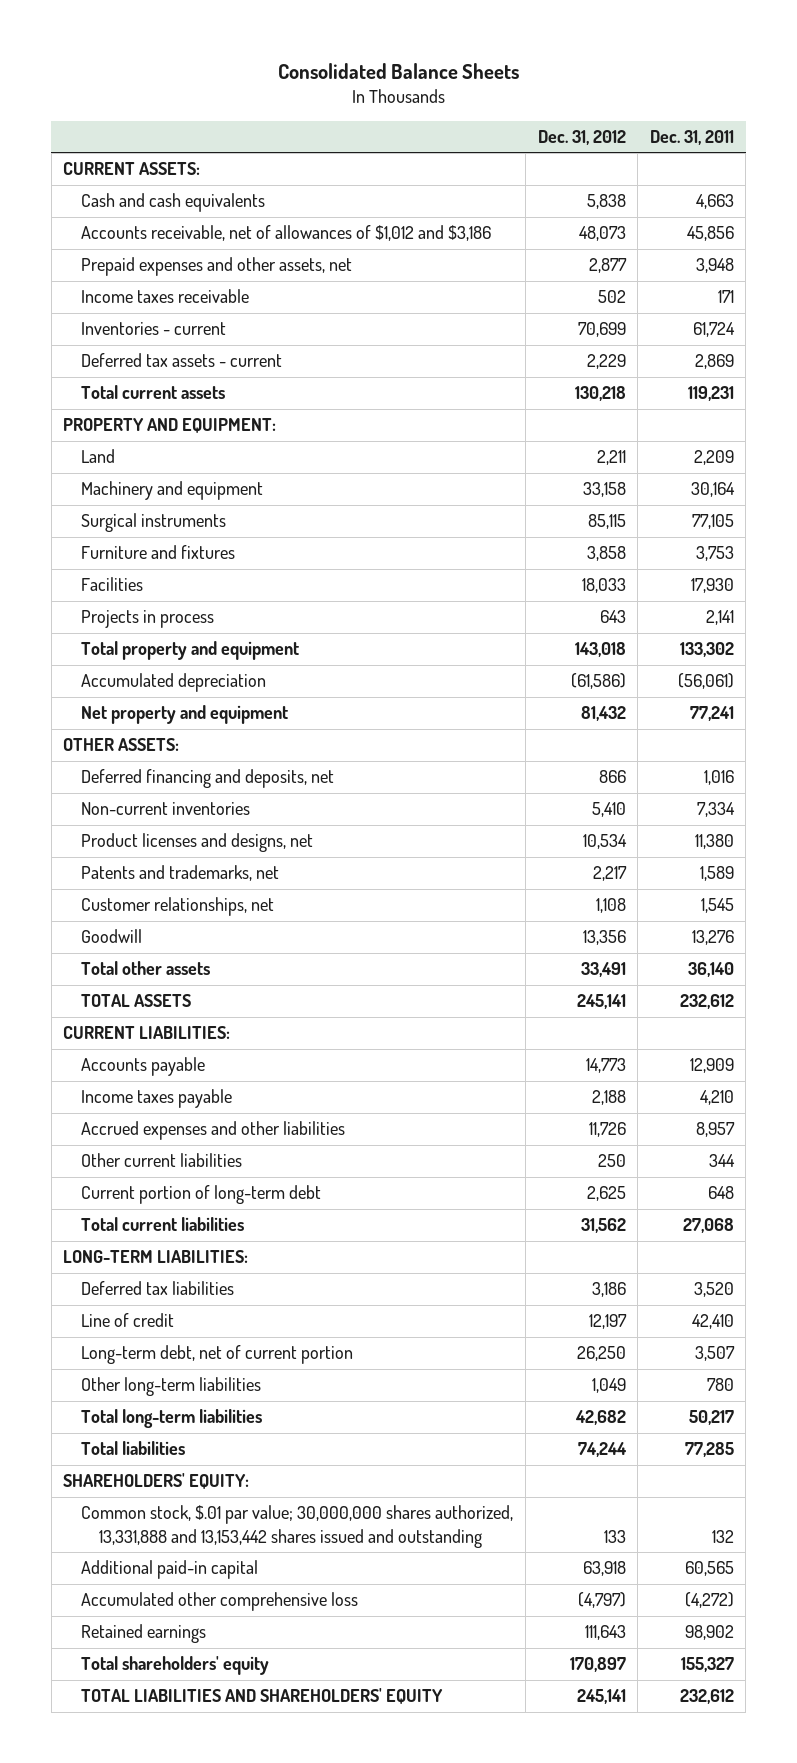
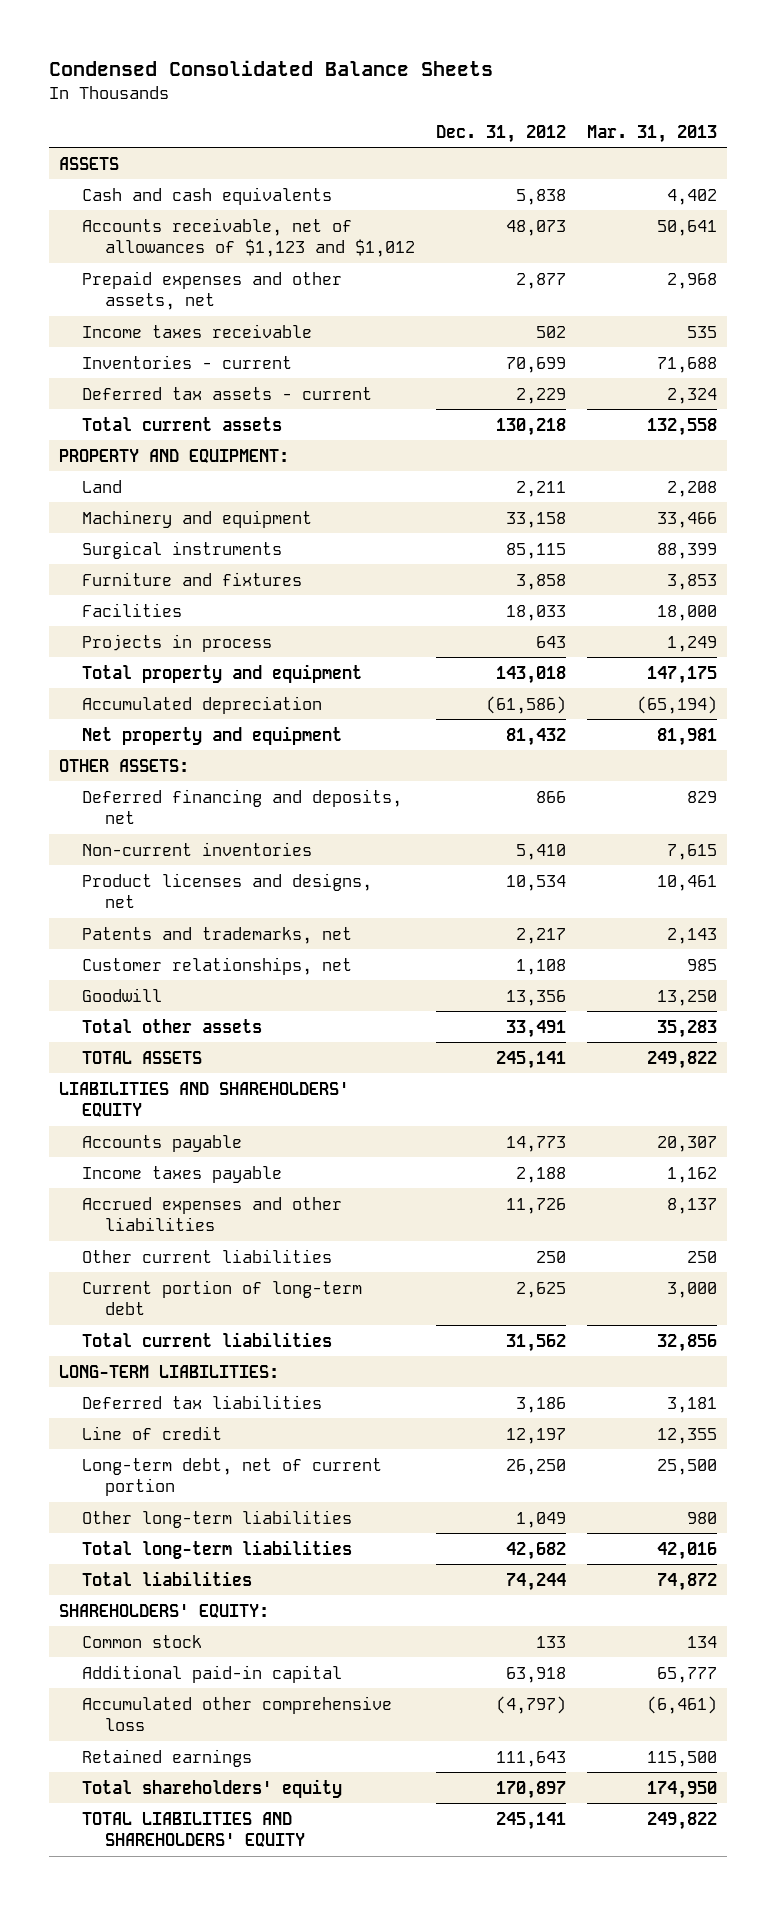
- Consolidated Balance Sheets
+ Condensed Consolidated Balance Sheets
- | Dec. 31, 2012 | Dec. 31, 2011
+ | Dec. 31, 2012 | Mar. 31, 2013
- CURRENT ASSETS:
+ ASSETS
- Accounts receivable, net of allowances of $1,012 and $3,186 | 48,073 | 45,856
+ Accounts receivable, net of allowances of $1,123 and $1,012 | 48,073 | 50,641
- CURRENT LIABILITIES:
+ LIABILITIES AND SHAREHOLDERS' EQUITY
- Common stock, $.01 par value; 30,000,000 shares authorized, 13,331,888 and 13,153,442 shares issued and outstanding | 133 | 132
+ Common stock | 133 | 134

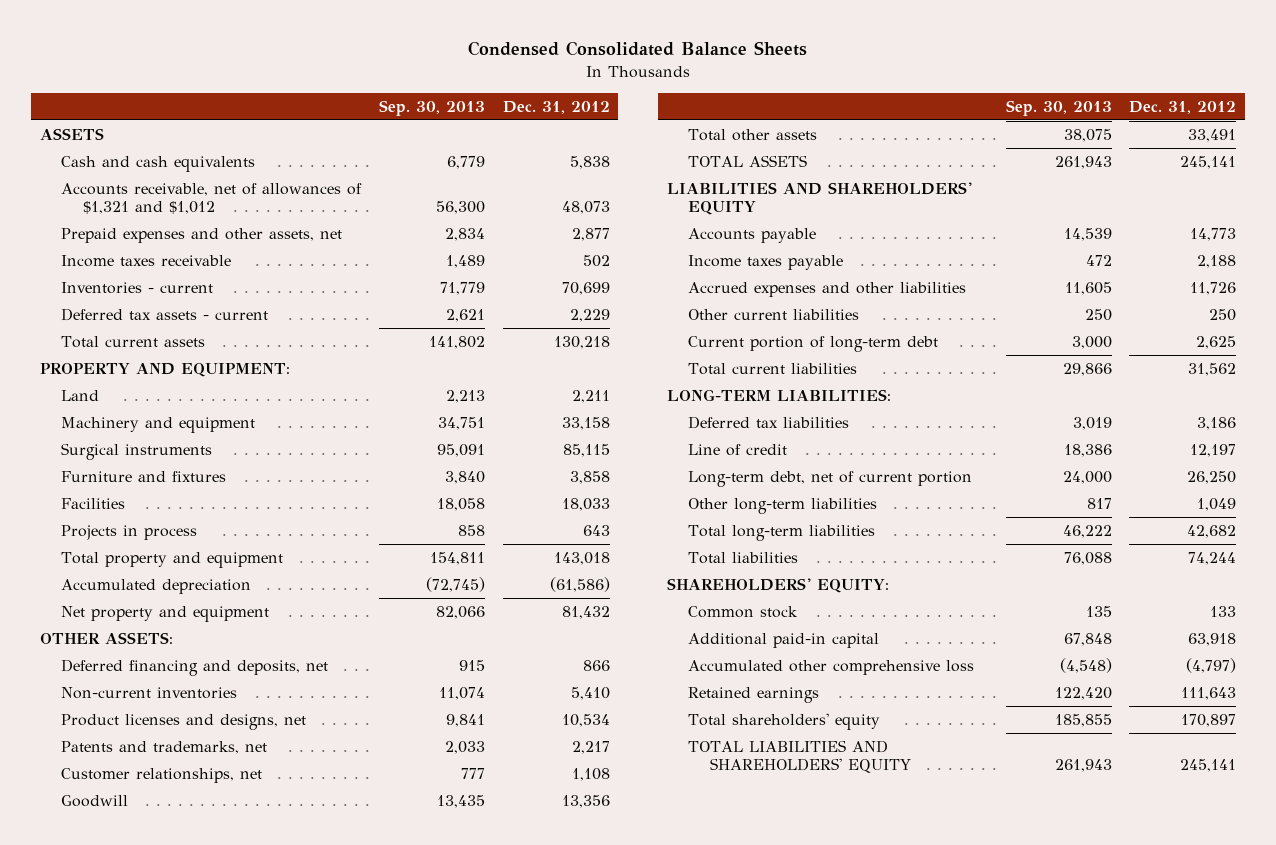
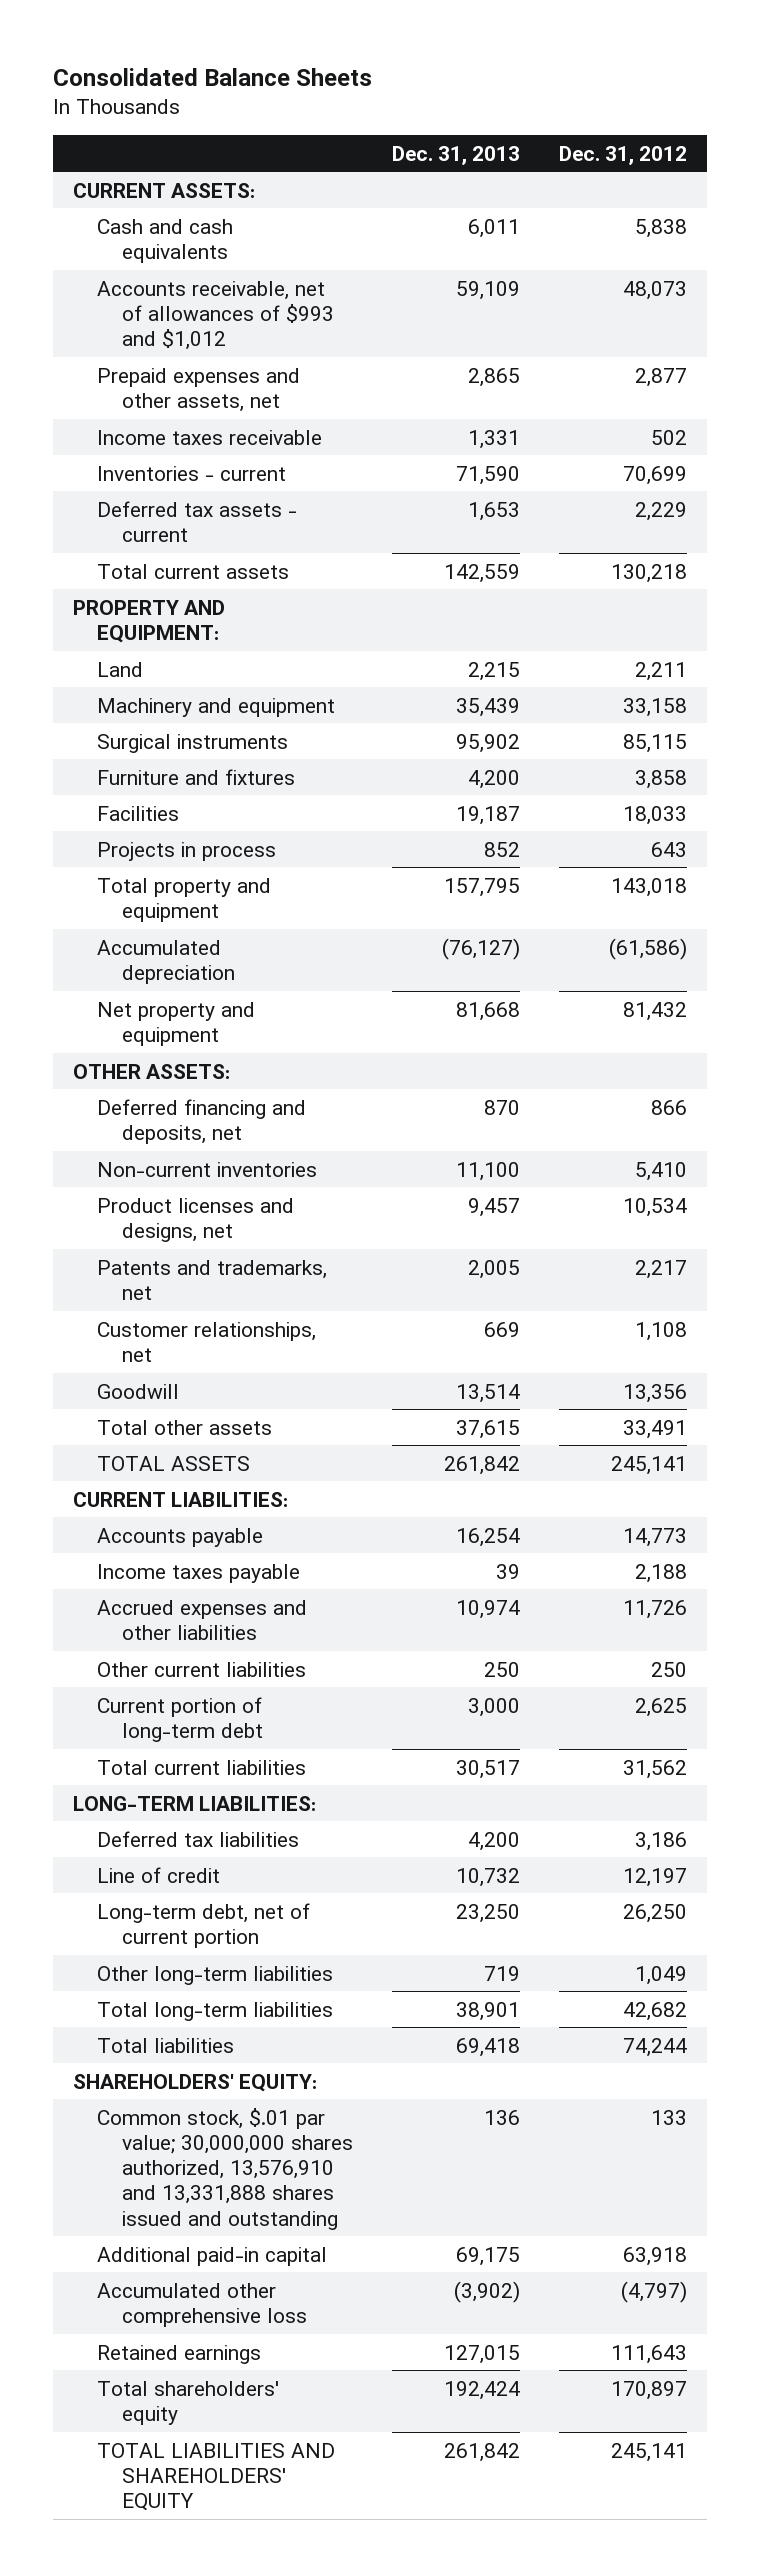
- Condensed Consolidated Balance Sheets
+ Consolidated Balance Sheets
- | Sep. 30, 2013 | Dec. 31, 2012
+ | Dec. 31, 2013 | Dec. 31, 2012
- ASSETS
+ CURRENT ASSETS:
- Accounts receivable, net of allowances of $1,321 and $1,012 | 56,300 | 48,073
+ Accounts receivable, net of allowances of $993 and $1,012 | 59,109 | 48,073
- LIABILITIES AND SHAREHOLDERS' EQUITY
+ CURRENT LIABILITIES:
- Common stock | 135 | 133
+ Common stock, $.01 par value; 30,000,000 shares authorized, 13,576,910 and 13,331,888 shares issued and outstanding | 136 | 133

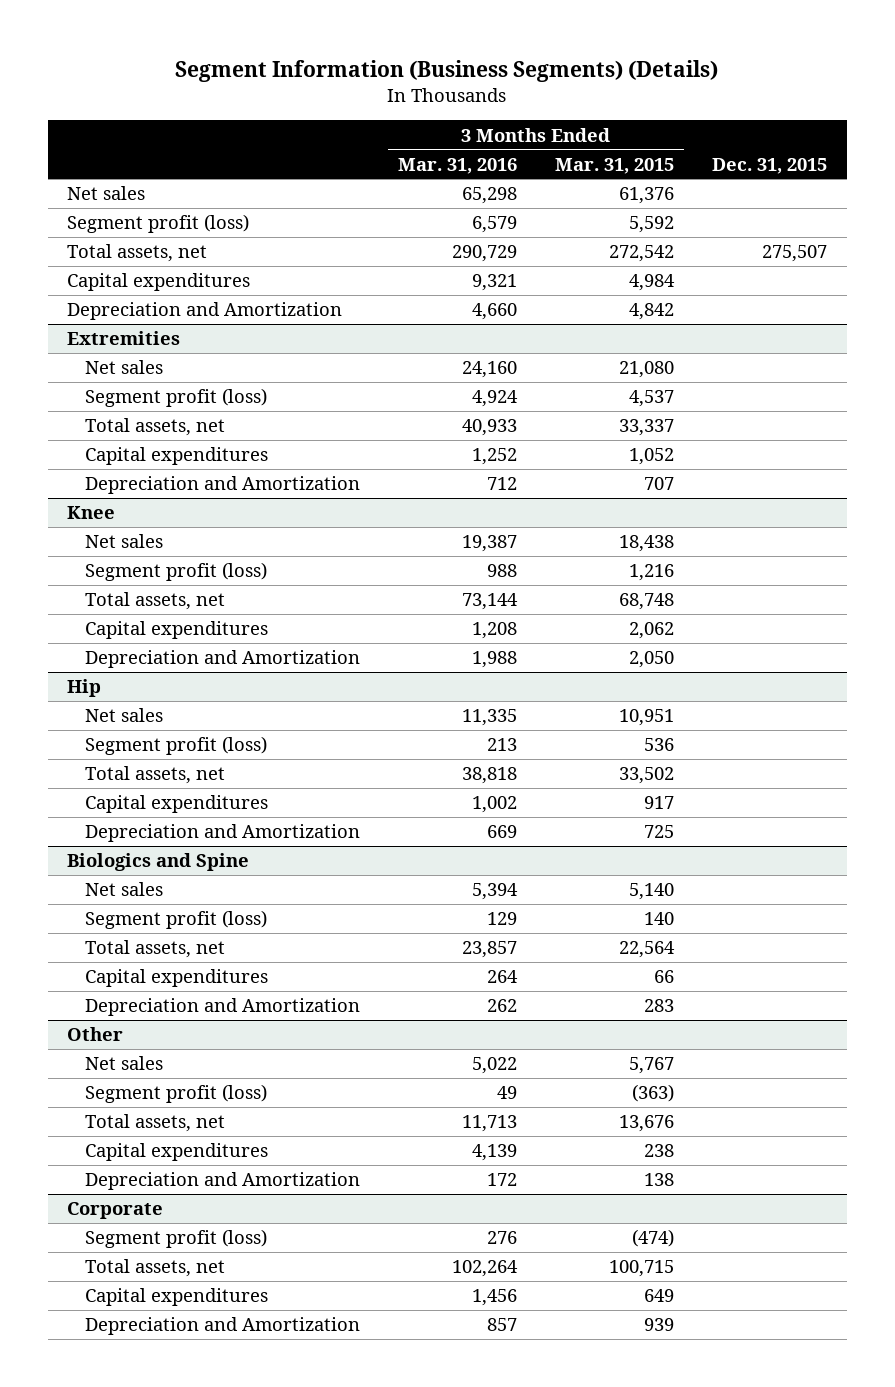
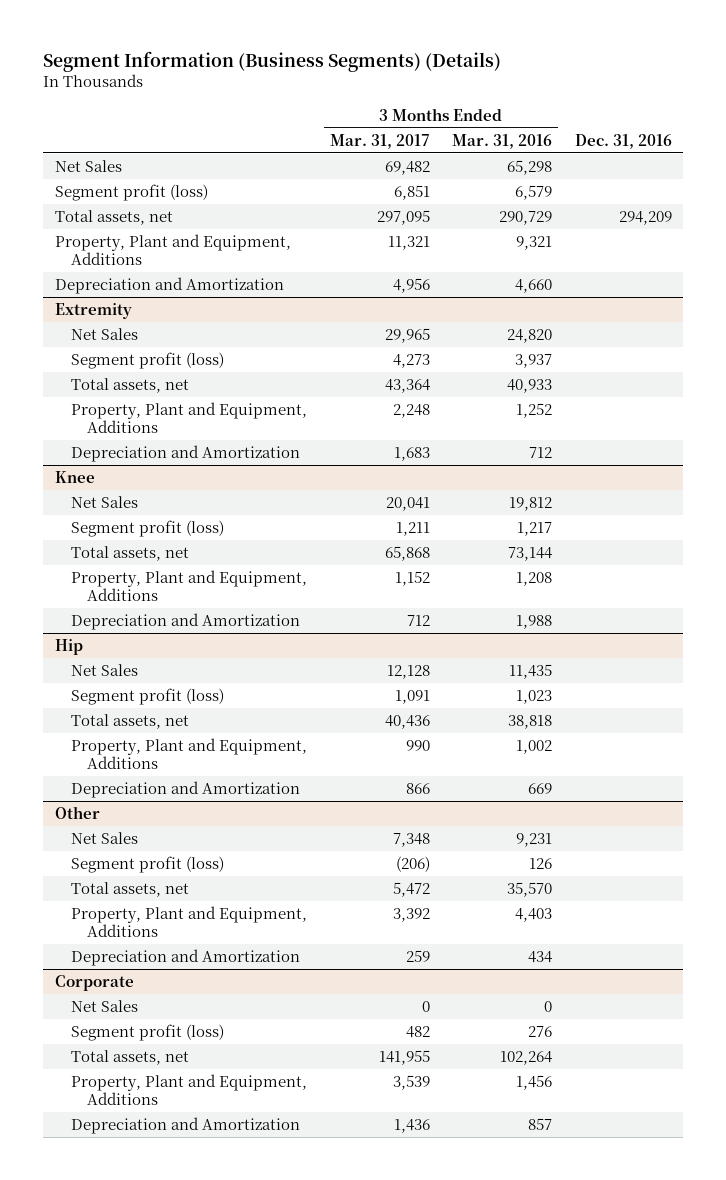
- | 3 Months Ended Mar. 31, 2016 | 3 Months Ended Mar. 31, 2015 | Dec. 31, 2015
+ | 3 Months Ended Mar. 31, 2017 | 3 Months Ended Mar. 31, 2016 | Dec. 31, 2016
- Net sales | 65,298 | 61,376 |
+ Net Sales | 69,482 | 65,298 |
- Capital expenditures | 9,321 | 4,984 |
+ Property, Plant and Equipment, Additions | 11,321 | 9,321 |
- Extremities
- Net sales | 24,160 | 21,080 |
- Segment profit (loss) | 4,924 | 4,537 |
+ Extremity
+ Net Sales | 29,965 | 24,820 |
+ Segment profit (loss) | 4,273 | 3,937 |
- Capital expenditures | 1,252 | 1,052 |
+ Property, Plant and Equipment, Additions | 2,248 | 1,252 |
@ Knee
- Net sales | 19,387 | 18,438 |
- Segment profit (loss) | 988 | 1,216 |
+ Net Sales | 20,041 | 19,812 |
+ Segment profit (loss) | 1,211 | 1,217 |
- Capital expenditures | 1,208 | 2,062 |
+ Property, Plant and Equipment, Additions | 1,152 | 1,208 |
@ Hip
- Net sales | 11,335 | 10,951 |
- Segment profit (loss) | 213 | 536 |
+ Net Sales | 12,128 | 11,435 |
+ Segment profit (loss) | 1,091 | 1,023 |
- Capital expenditures | 1,002 | 917 |
+ Property, Plant and Equipment, Additions | 990 | 1,002 |
- Biologics and Spine
- Net sales | 5,394 | 5,140 |
- Segment profit (loss) | 129 | 140 |
- Total assets, net | 23,857 | 22,564 |
- Capital expenditures | 264 | 66 |
- Depreciation and Amortization | 262 | 283 |
@ Other
- Net sales | 5,022 | 5,767 |
- Segment profit (loss) | 49 | (363) |
- Total assets, net | 11,713 | 13,676 |
- Capital expenditures | 4,139 | 238 |
- Depreciation and Amortization | 172 | 138 |
+ Net Sales | 7,348 | 9,231 |
+ Segment profit (loss) | (206) | 126 |
+ Total assets, net | 5,472 | 35,570 |
+ Property, Plant and Equipment, Additions | 3,392 | 4,403 |
+ Depreciation and Amortization | 259 | 434 |
@ Corporate
+ Net Sales | 0 | 0 |
- Capital expenditures | 1,456 | 649 |
+ Property, Plant and Equipment, Additions | 3,539 | 1,456 |

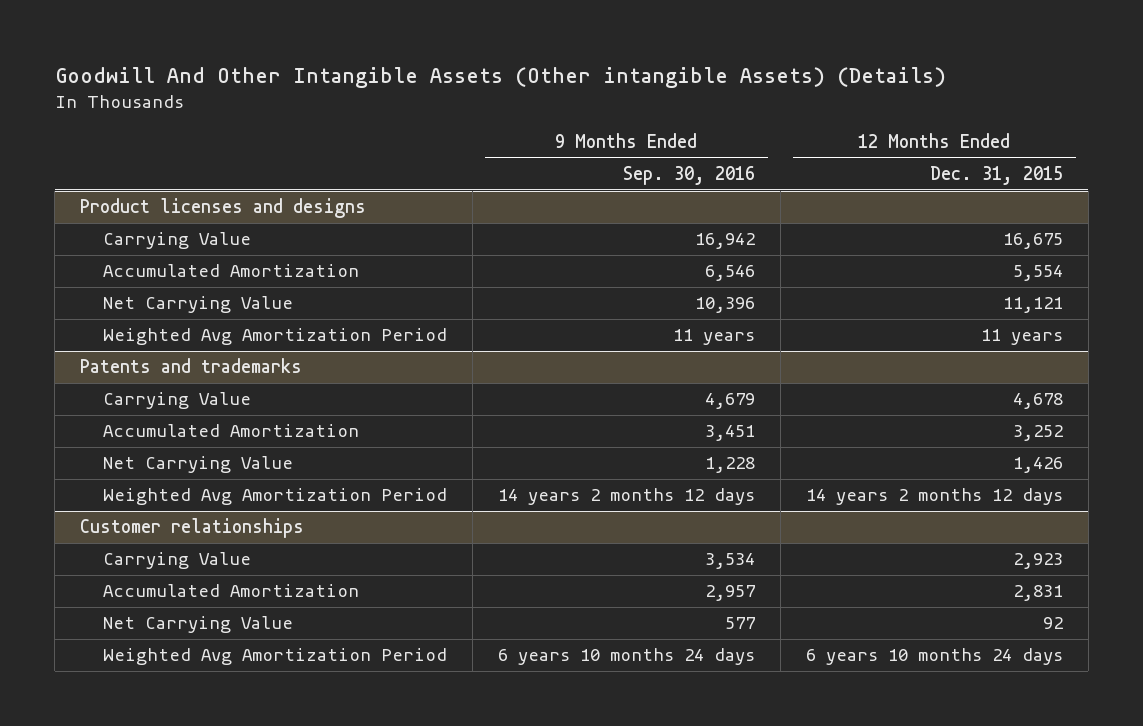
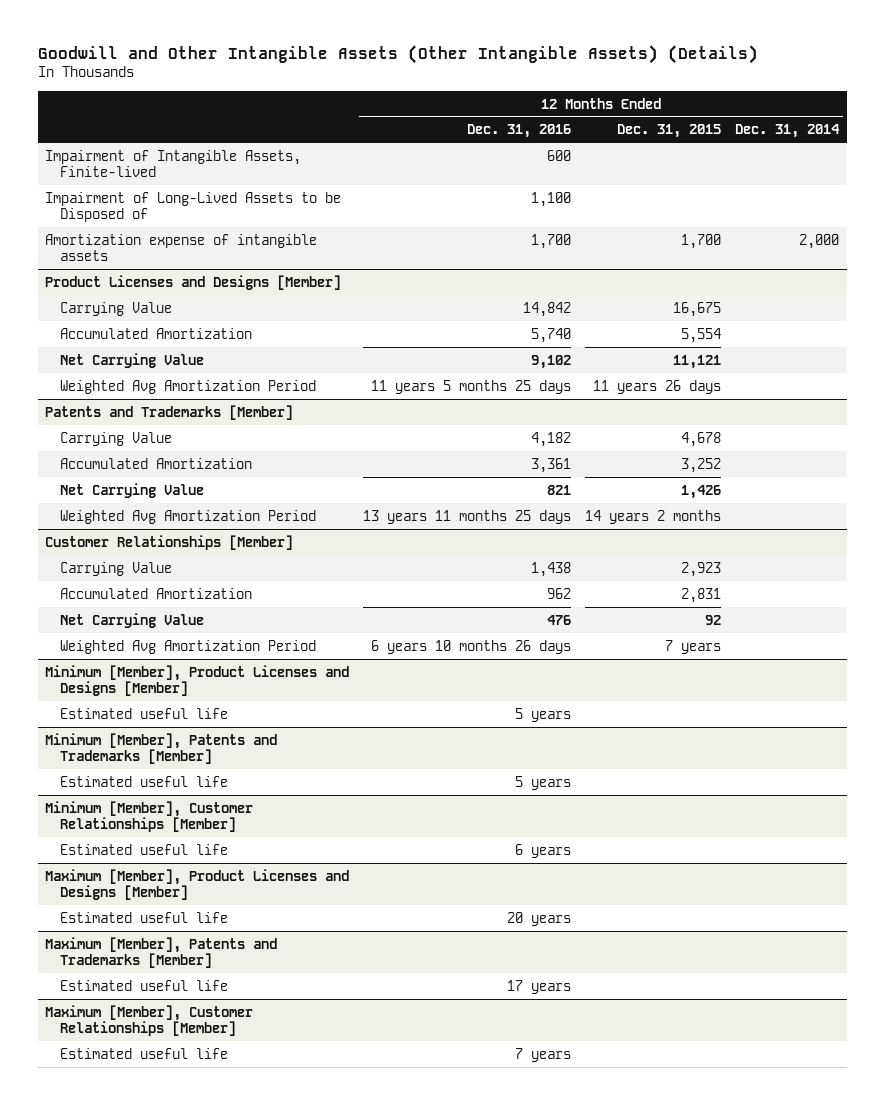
- Goodwill And Other Intangible Assets (Other intangible Assets) (Details)
+ Goodwill and Other Intangible Assets (Other Intangible Assets) (Details)
- | 9 Months Ended Sep. 30, 2016 | 12 Months Ended Dec. 31, 2015
+ | 12 Months Ended Dec. 31, 2016 | 12 Months Ended Dec. 31, 2015 | 12 Months Ended Dec. 31, 2014
- Product licenses and designs
+ Impairment of Intangible Assets, Finite-lived | 600 | |
+ Impairment of Long-Lived Assets to be Disposed of | 1,100 | |
+ Amortization expense of intangible assets | 1,700 | 1,700 | 2,000
+ Product Licenses and Designs [Member]
- Weighted Avg Amortization Period | 11 years | 11 years
- Patents and trademarks
+ Weighted Avg Amortization Period | 11 years 5 months 25 days | 11 years 26 days |
+ Patents and Trademarks [Member]
- Weighted Avg Amortization Period | 14 years 2 months 12 days | 14 years 2 months 12 days
- Customer relationships
+ Weighted Avg Amortization Period | 13 years 11 months 25 days | 14 years 2 months |
+ Customer Relationships [Member]
- Weighted Avg Amortization Period | 6 years 10 months 24 days | 6 years 10 months 24 days
+ Weighted Avg Amortization Period | 6 years 10 months 26 days | 7 years |
+ Minimum [Member], Product Licenses and Designs [Member]
+ Estimated useful life | 5 years | |
+ Minimum [Member], Patents and Trademarks [Member]
+ Estimated useful life | 5 years | |
+ Minimum [Member], Customer Relationships [Member]
+ Estimated useful life | 6 years | |
+ Maximum [Member], Product Licenses and Designs [Member]
+ Estimated useful life | 20 years | |
+ Maximum [Member], Patents and Trademarks [Member]
+ Estimated useful life | 17 years | |
+ Maximum [Member], Customer Relationships [Member]
+ Estimated useful life | 7 years | |

